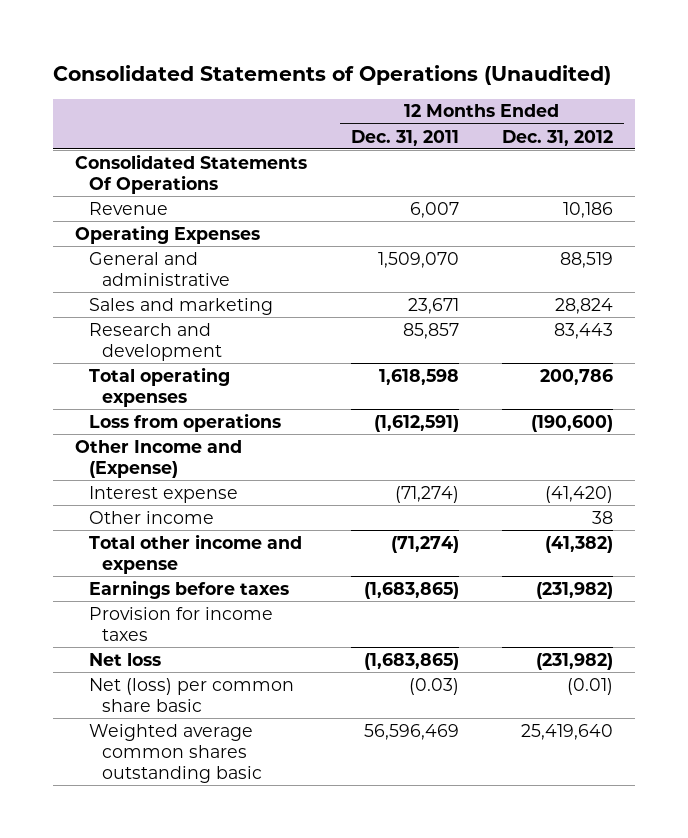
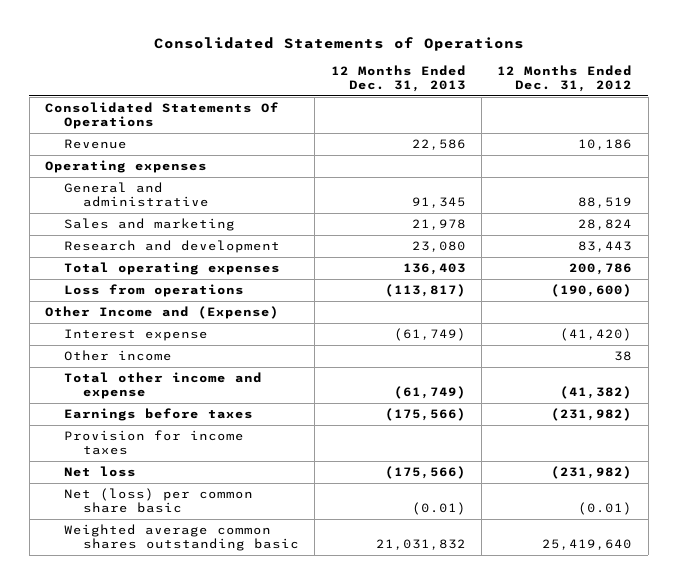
- Consolidated Statements of Operations (Unaudited)
+ Consolidated Statements of Operations
- | 12 Months Ended Dec. 31, 2011 | 12 Months Ended Dec. 31, 2012
+ | 12 Months Ended Dec. 31, 2013 | 12 Months Ended Dec. 31, 2012
- Operating Expenses
+ Operating expenses

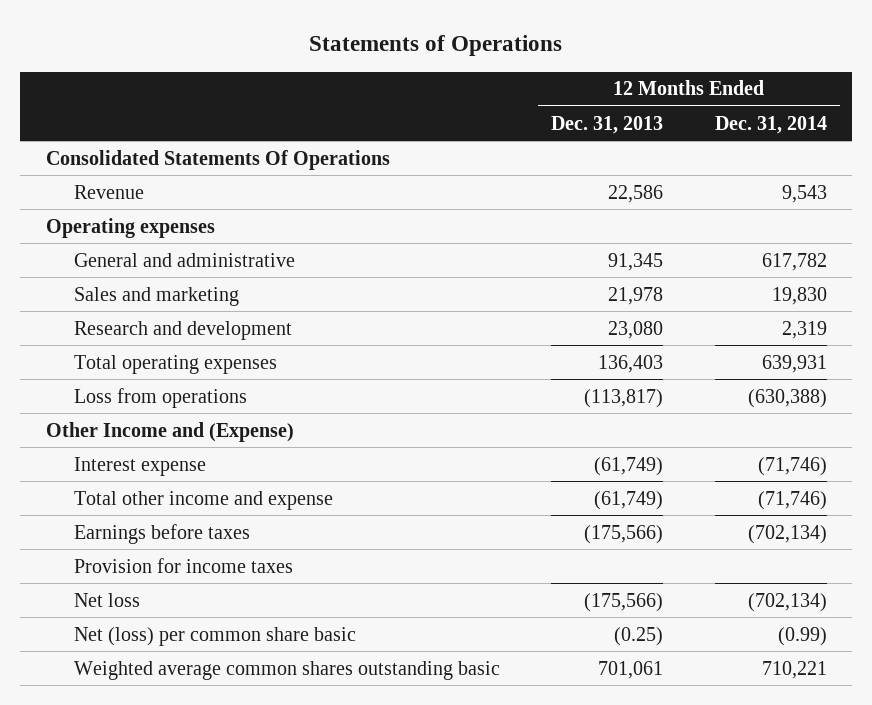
- Consolidated Statements of Operations
+ Statements of Operations
- | 12 Months Ended Dec. 31, 2013 | 12 Months Ended Dec. 31, 2012
+ | 12 Months Ended Dec. 31, 2013 | 12 Months Ended Dec. 31, 2014
- Other income | | 38
- Net (loss) per common share basic | (0.01) | (0.01)
- Weighted average common shares outstanding basic | 21,031,832 | 25,419,640
+ Net (loss) per common share basic | (0.25) | (0.99)
+ Weighted average common shares outstanding basic | 701,061 | 710,221

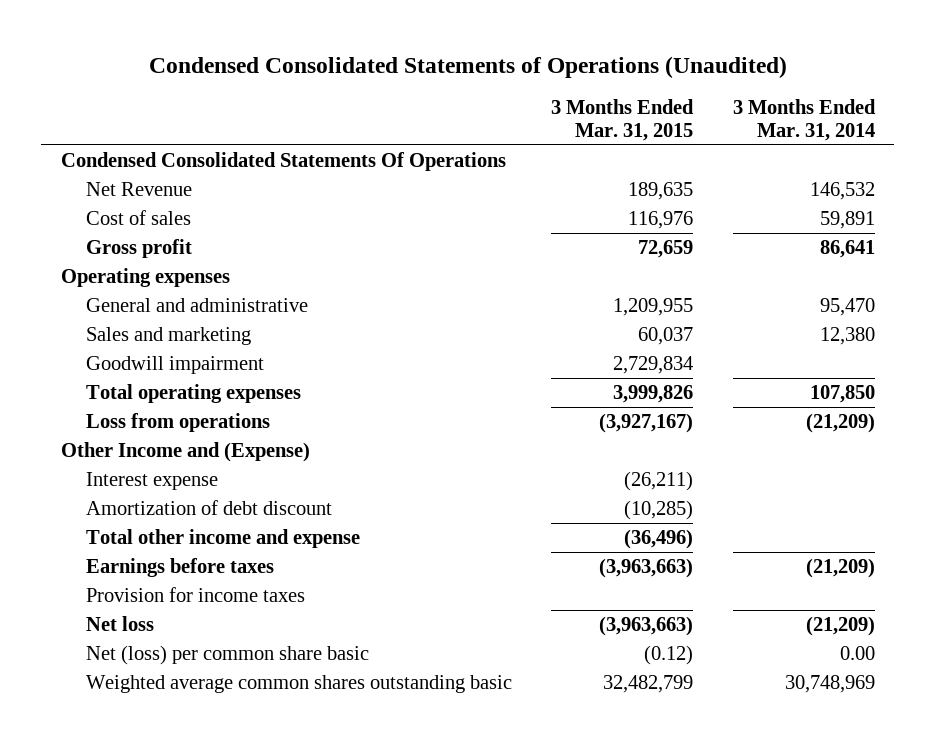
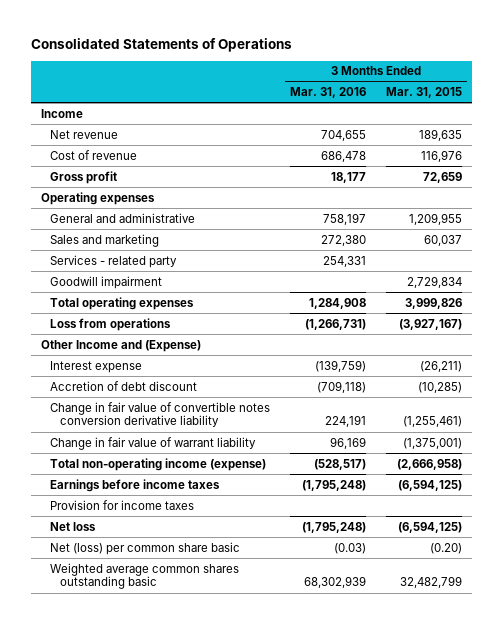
- Condensed Consolidated Statements of Operations (Unaudited)
+ Consolidated Statements of Operations
- | 3 Months Ended Mar. 31, 2015 | 3 Months Ended Mar. 31, 2014
+ | 3 Months Ended Mar. 31, 2016 | 3 Months Ended Mar. 31, 2015
- Condensed Consolidated Statements Of Operations
- Net Revenue | 189,635 | 146,532
- Cost of sales | 116,976 | 59,891
+ Income
+ Net revenue | 704,655 | 189,635
+ Cost of revenue | 686,478 | 116,976
+ Services - related party | 254,331 |
- Amortization of debt discount | (10,285) |
- Total other income and expense | (36,496) |
- Earnings before taxes | (3,963,663) | (21,209)
+ Accretion of debt discount | (709,118) | (10,285)
+ Change in fair value of convertible notes conversion derivative liability | 224,191 | (1,255,461)
+ Change in fair value of warrant liability | 96,169 | (1,375,001)
+ Total non-operating income (expense) | (528,517) | (2,666,958)
+ Earnings before income taxes | (1,795,248) | (6,594,125)
- Net loss | (3,963,663) | (21,209)
- Net (loss) per common share basic | (0.12) | 0.00
+ Net loss | (1,795,248) | (6,594,125)
+ Net (loss) per common share basic | (0.03) | (0.20)

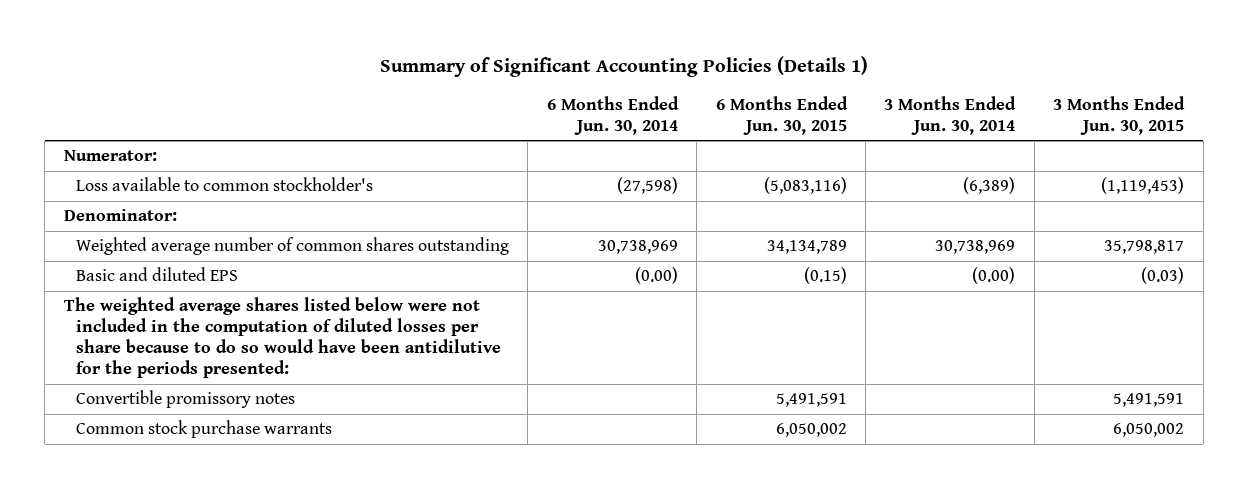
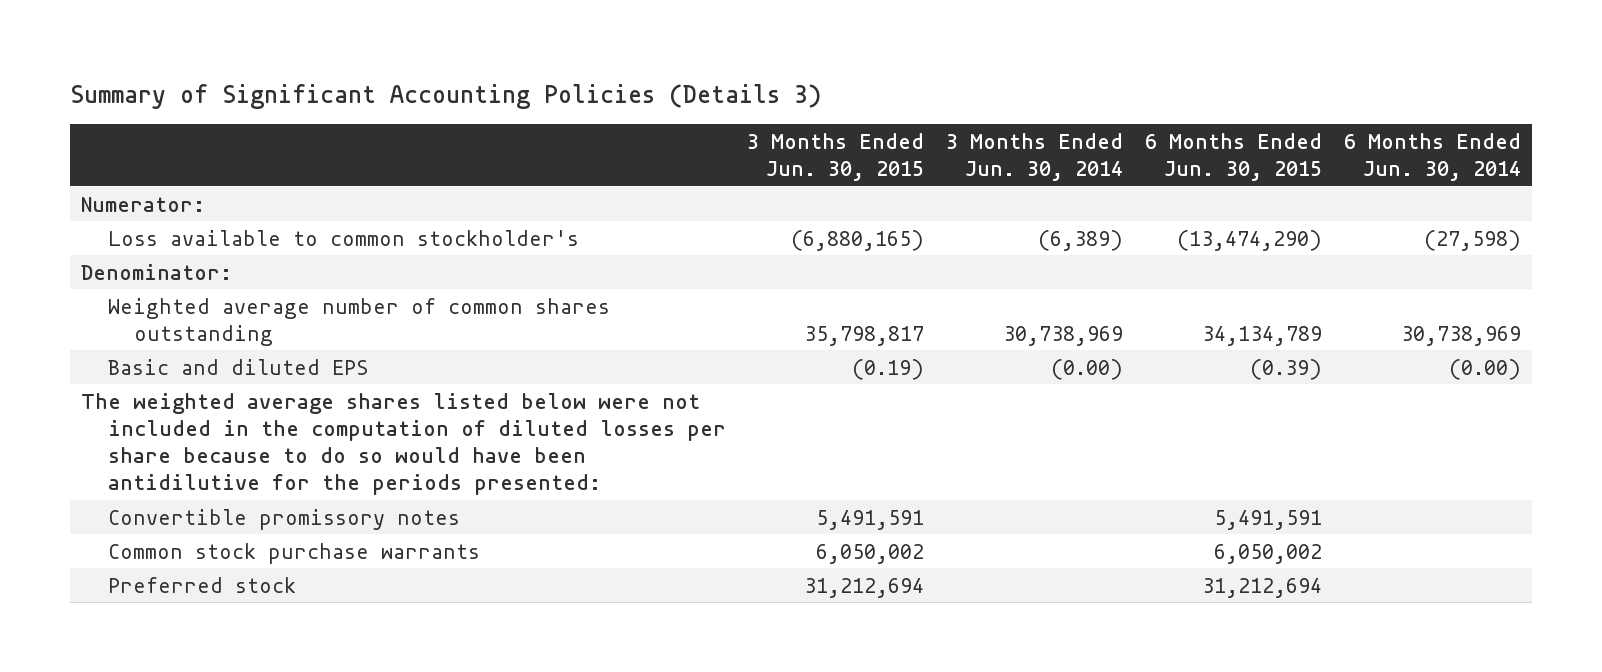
- Summary of Significant Accounting Policies (Details 1)
+ Summary of Significant Accounting Policies (Details 3)
- | 6 Months Ended Jun. 30, 2014 | 6 Months Ended Jun. 30, 2015 | 3 Months Ended Jun. 30, 2014 | 3 Months Ended Jun. 30, 2015
+ | 3 Months Ended Jun. 30, 2015 | 3 Months Ended Jun. 30, 2014 | 6 Months Ended Jun. 30, 2015 | 6 Months Ended Jun. 30, 2014
- Loss available to common stockholder's | (27,598) | (5,083,116) | (6,389) | (1,119,453)
+ Loss available to common stockholder's | (6,880,165) | (6,389) | (13,474,290) | (27,598)
- Basic and diluted EPS | (0.00) | (0.15) | (0.00) | (0.03)
+ Basic and diluted EPS | (0.19) | (0.00) | (0.39) | (0.00)
+ Preferred stock | 31,212,694 | | 31,212,694 |

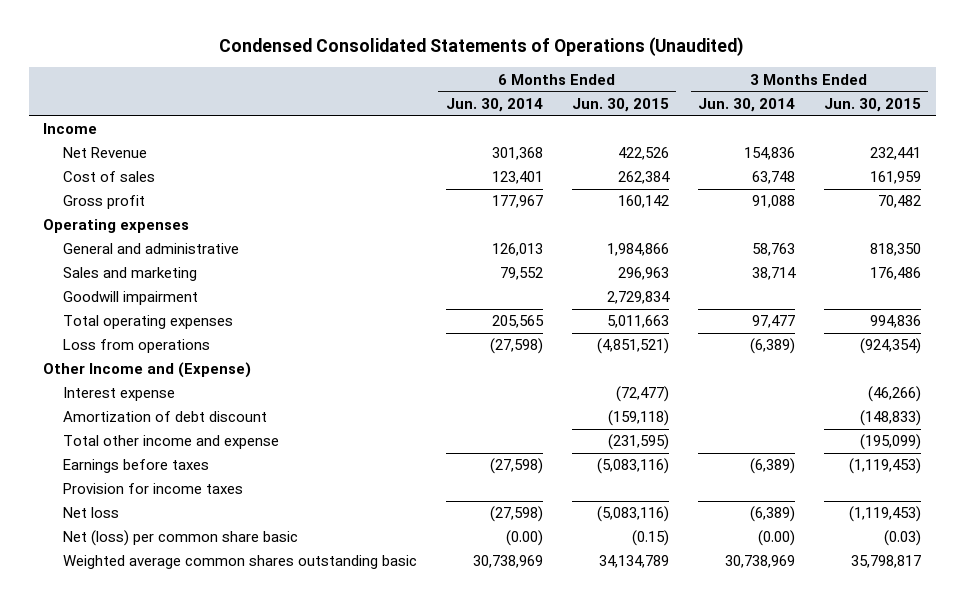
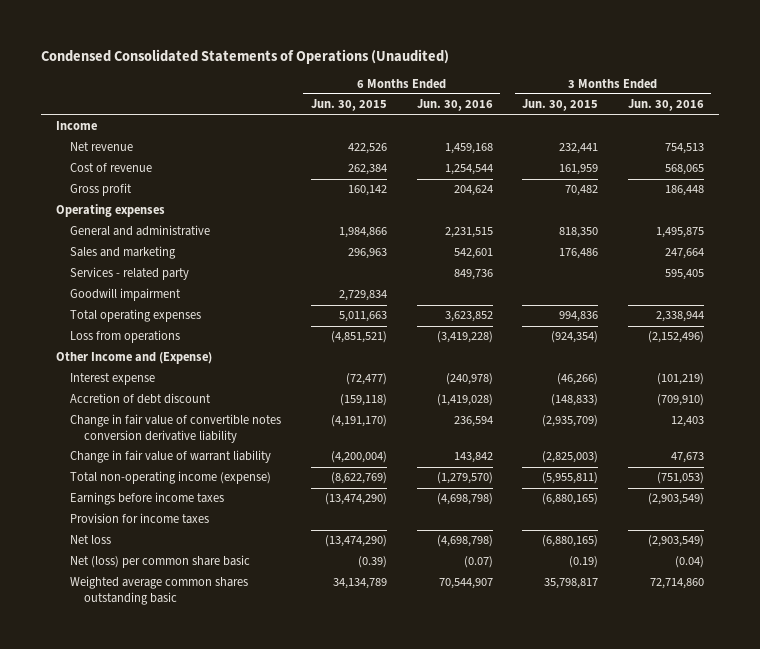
- | 6 Months Ended Jun. 30, 2014 | 6 Months Ended Jun. 30, 2015 | 3 Months Ended Jun. 30, 2014 | 3 Months Ended Jun. 30, 2015
+ | 6 Months Ended Jun. 30, 2015 | 6 Months Ended Jun. 30, 2016 | 3 Months Ended Jun. 30, 2015 | 3 Months Ended Jun. 30, 2016
- Net Revenue | 301,368 | 422,526 | 154,836 | 232,441
- Cost of sales | 123,401 | 262,384 | 63,748 | 161,959
+ Net revenue | 422,526 | 1,459,168 | 232,441 | 754,513
+ Cost of revenue | 262,384 | 1,254,544 | 161,959 | 568,065
+ Services - related party | | 849,736 | | 595,405
- Amortization of debt discount | | (159,118) | | (148,833)
- Total other income and expense | | (231,595) | | (195,099)
- Earnings before taxes | (27,598) | (5,083,116) | (6,389) | (1,119,453)
+ Accretion of debt discount | (159,118) | (1,419,028) | (148,833) | (709,910)
+ Change in fair value of convertible notes conversion derivative liability | (4,191,170) | 236,594 | (2,935,709) | 12,403
+ Change in fair value of warrant liability | (4,200,004) | 143,842 | (2,825,003) | 47,673
+ Total non-operating income (expense) | (8,622,769) | (1,279,570) | (5,955,811) | (751,053)
+ Earnings before income taxes | (13,474,290) | (4,698,798) | (6,880,165) | (2,903,549)
- Net loss | (27,598) | (5,083,116) | (6,389) | (1,119,453)
- Net (loss) per common share basic | (0.00) | (0.15) | (0.00) | (0.03)
+ Net loss | (13,474,290) | (4,698,798) | (6,880,165) | (2,903,549)
+ Net (loss) per common share basic | (0.39) | (0.07) | (0.19) | (0.04)

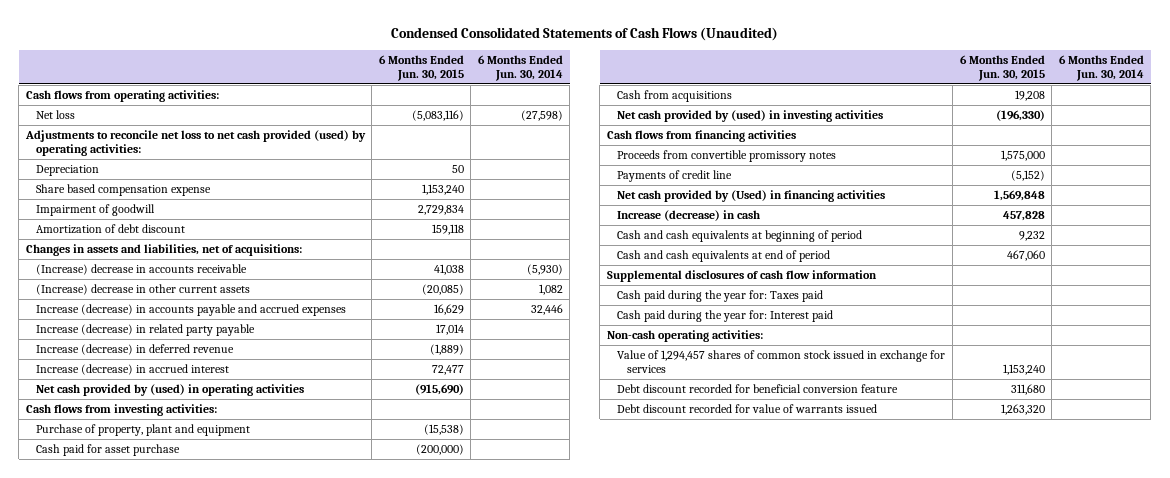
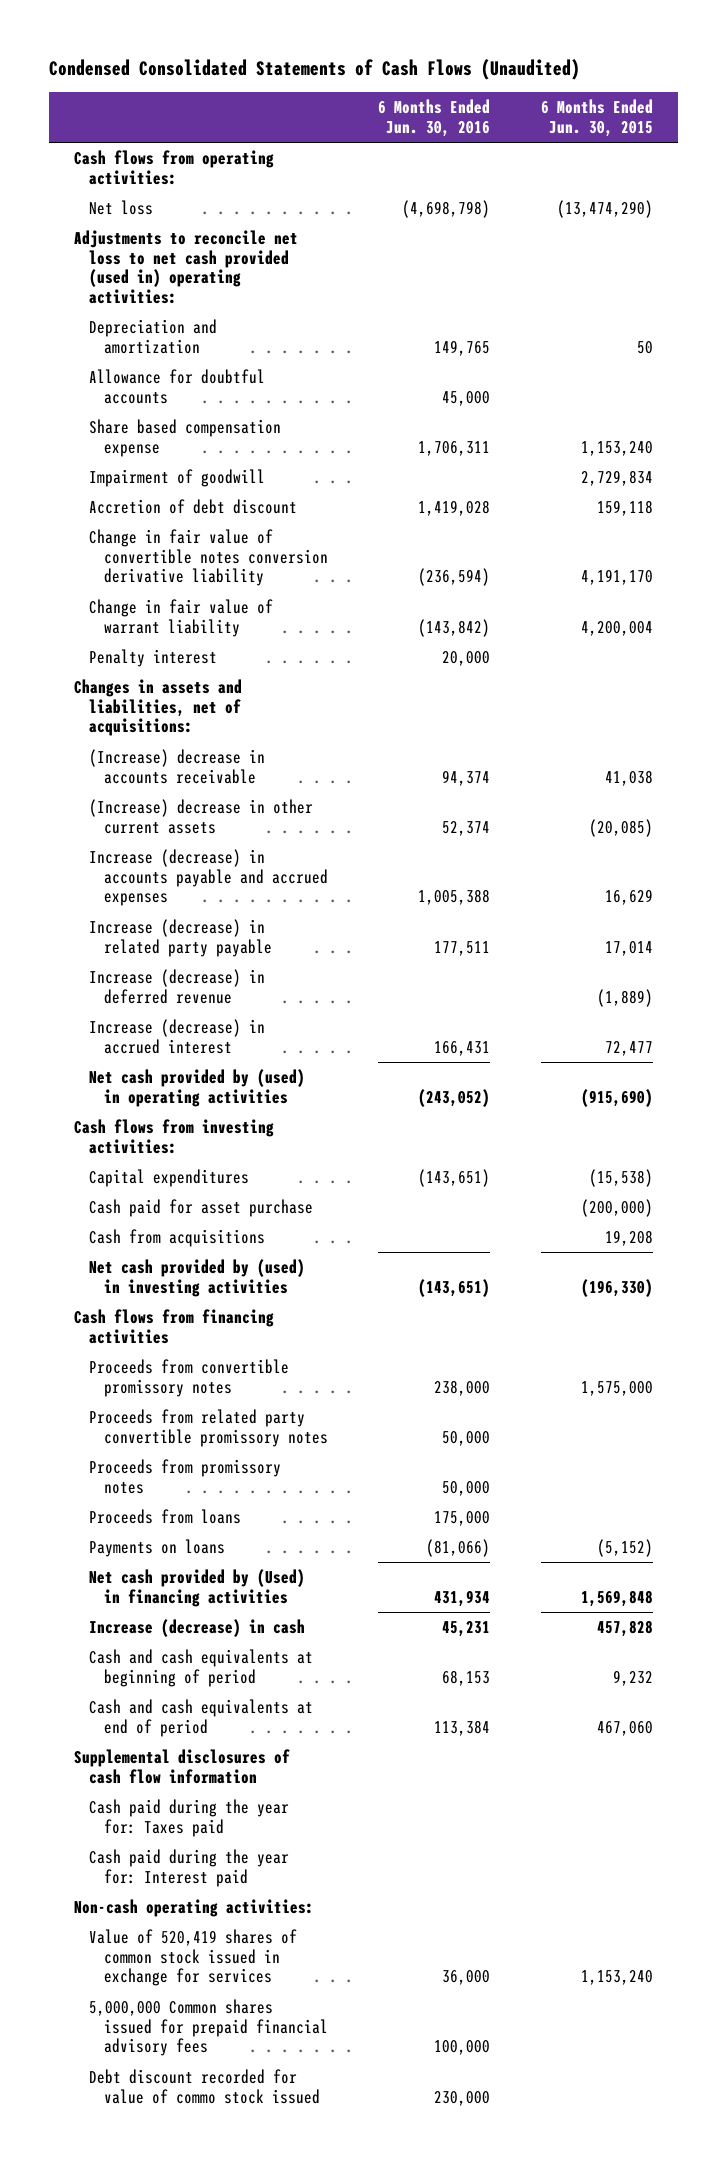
- | 6 Months Ended Jun. 30, 2015 | 6 Months Ended Jun. 30, 2014
+ | 6 Months Ended Jun. 30, 2016 | 6 Months Ended Jun. 30, 2015
- Net loss | (5,083,116) | (27,598)
- Adjustments to reconcile net loss to net cash provided (used) by operating activities:
- Depreciation | 50 |
+ Net loss | (4,698,798) | (13,474,290)
+ Adjustments to reconcile net loss to net cash provided (used in) operating activities:
+ Depreciation and amortization | 149,765 | 50
+ Allowance for doubtful accounts | 45,000 |
- Amortization of debt discount | 159,118 |
+ Accretion of debt discount | 1,419,028 | 159,118
+ Change in fair value of convertible notes conversion derivative liability | (236,594) | 4,191,170
+ Change in fair value of warrant liability | (143,842) | 4,200,004
+ Penalty interest | 20,000 |
- Purchase of property, plant and equipment | (15,538) |
+ Capital expenditures | (143,651) | (15,538)
- Payments of credit line | (5,152) |
+ Proceeds from related party convertible promissory notes | 50,000 |
+ Proceeds from promissory notes | 50,000 |
+ Proceeds from loans | 175,000 |
+ Payments on loans | (81,066) | (5,152)
- Value of 1,294,457 shares of common stock issued in exchange for services | 1,153,240 |
- Debt discount recorded for beneficial conversion feature | 311,680 |
- Debt discount recorded for value of warrants issued | 1,263,320 |
+ Value of 520,419 shares of common stock issued in exchange for services | 36,000 | 1,153,240
+ 5,000,000 Common shares issued for prepaid financial advisory fees | 100,000 |
+ Debt discount recorded for value of commo stock issued | 230,000 |

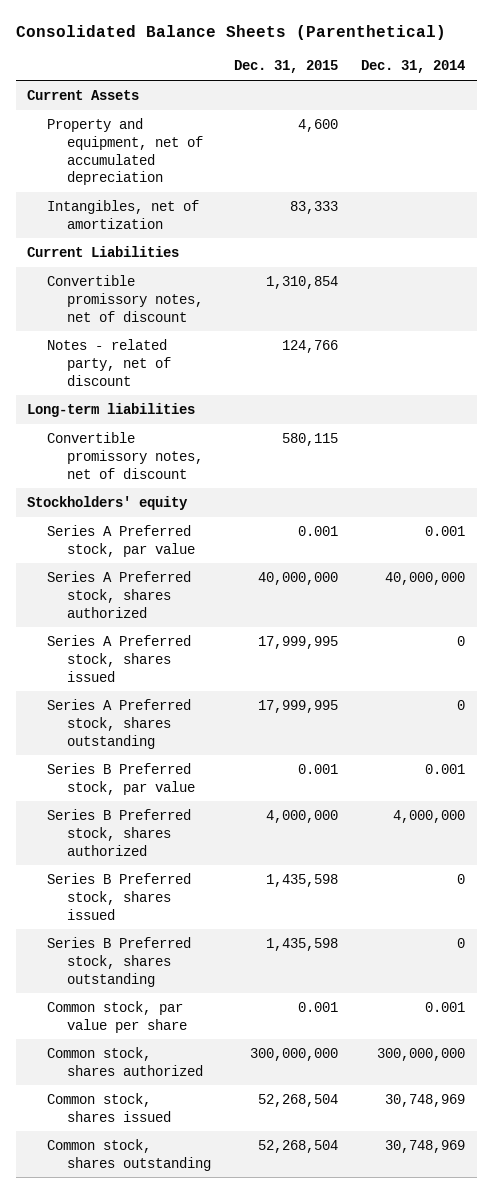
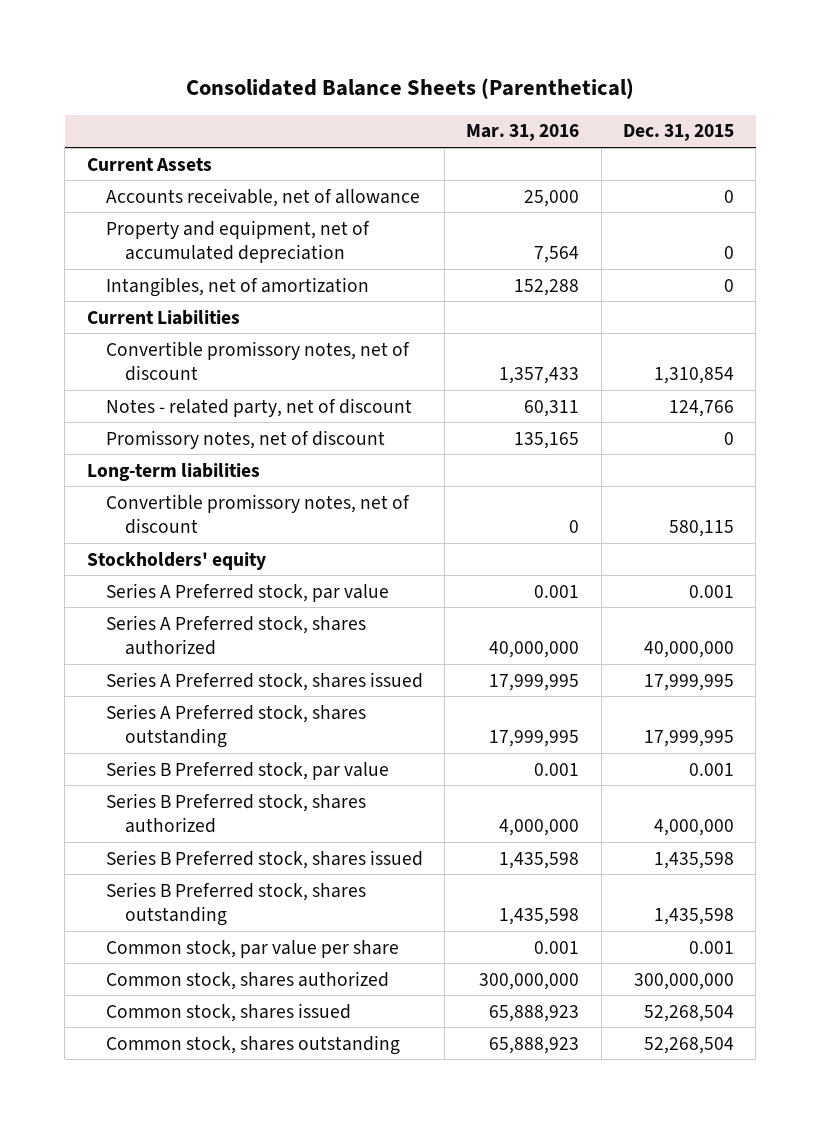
- | Dec. 31, 2015 | Dec. 31, 2014
+ | Mar. 31, 2016 | Dec. 31, 2015
- Property and equipment, net of accumulated depreciation | 4,600 |
- Intangibles, net of amortization | 83,333 |
+ Accounts receivable, net of allowance | 25,000 | 0
+ Property and equipment, net of accumulated depreciation | 7,564 | 0
+ Intangibles, net of amortization | 152,288 | 0
+ Promissory notes, net of discount | 135,165 | 0

